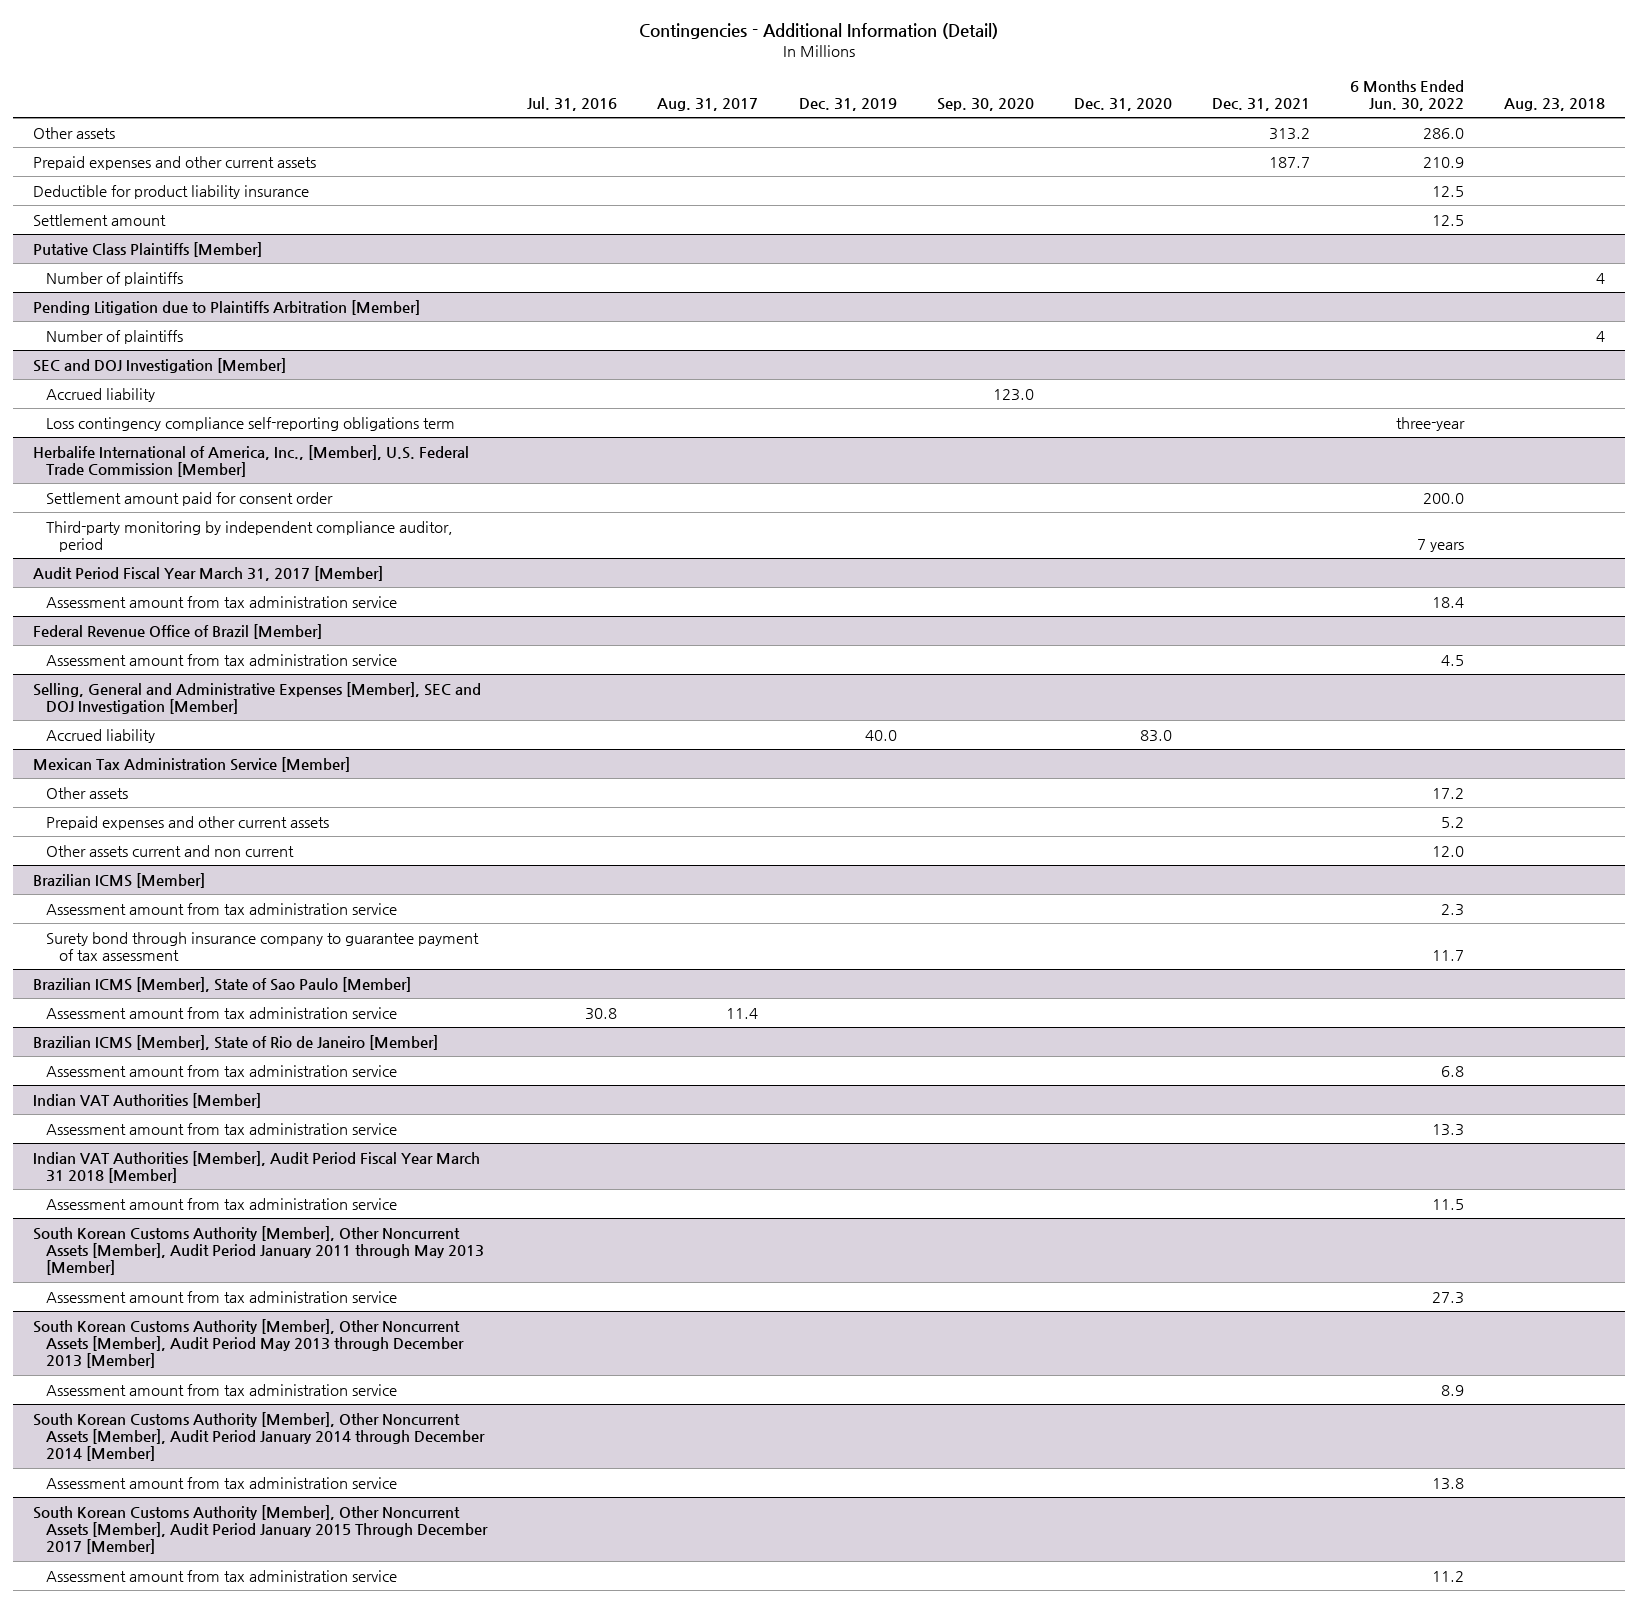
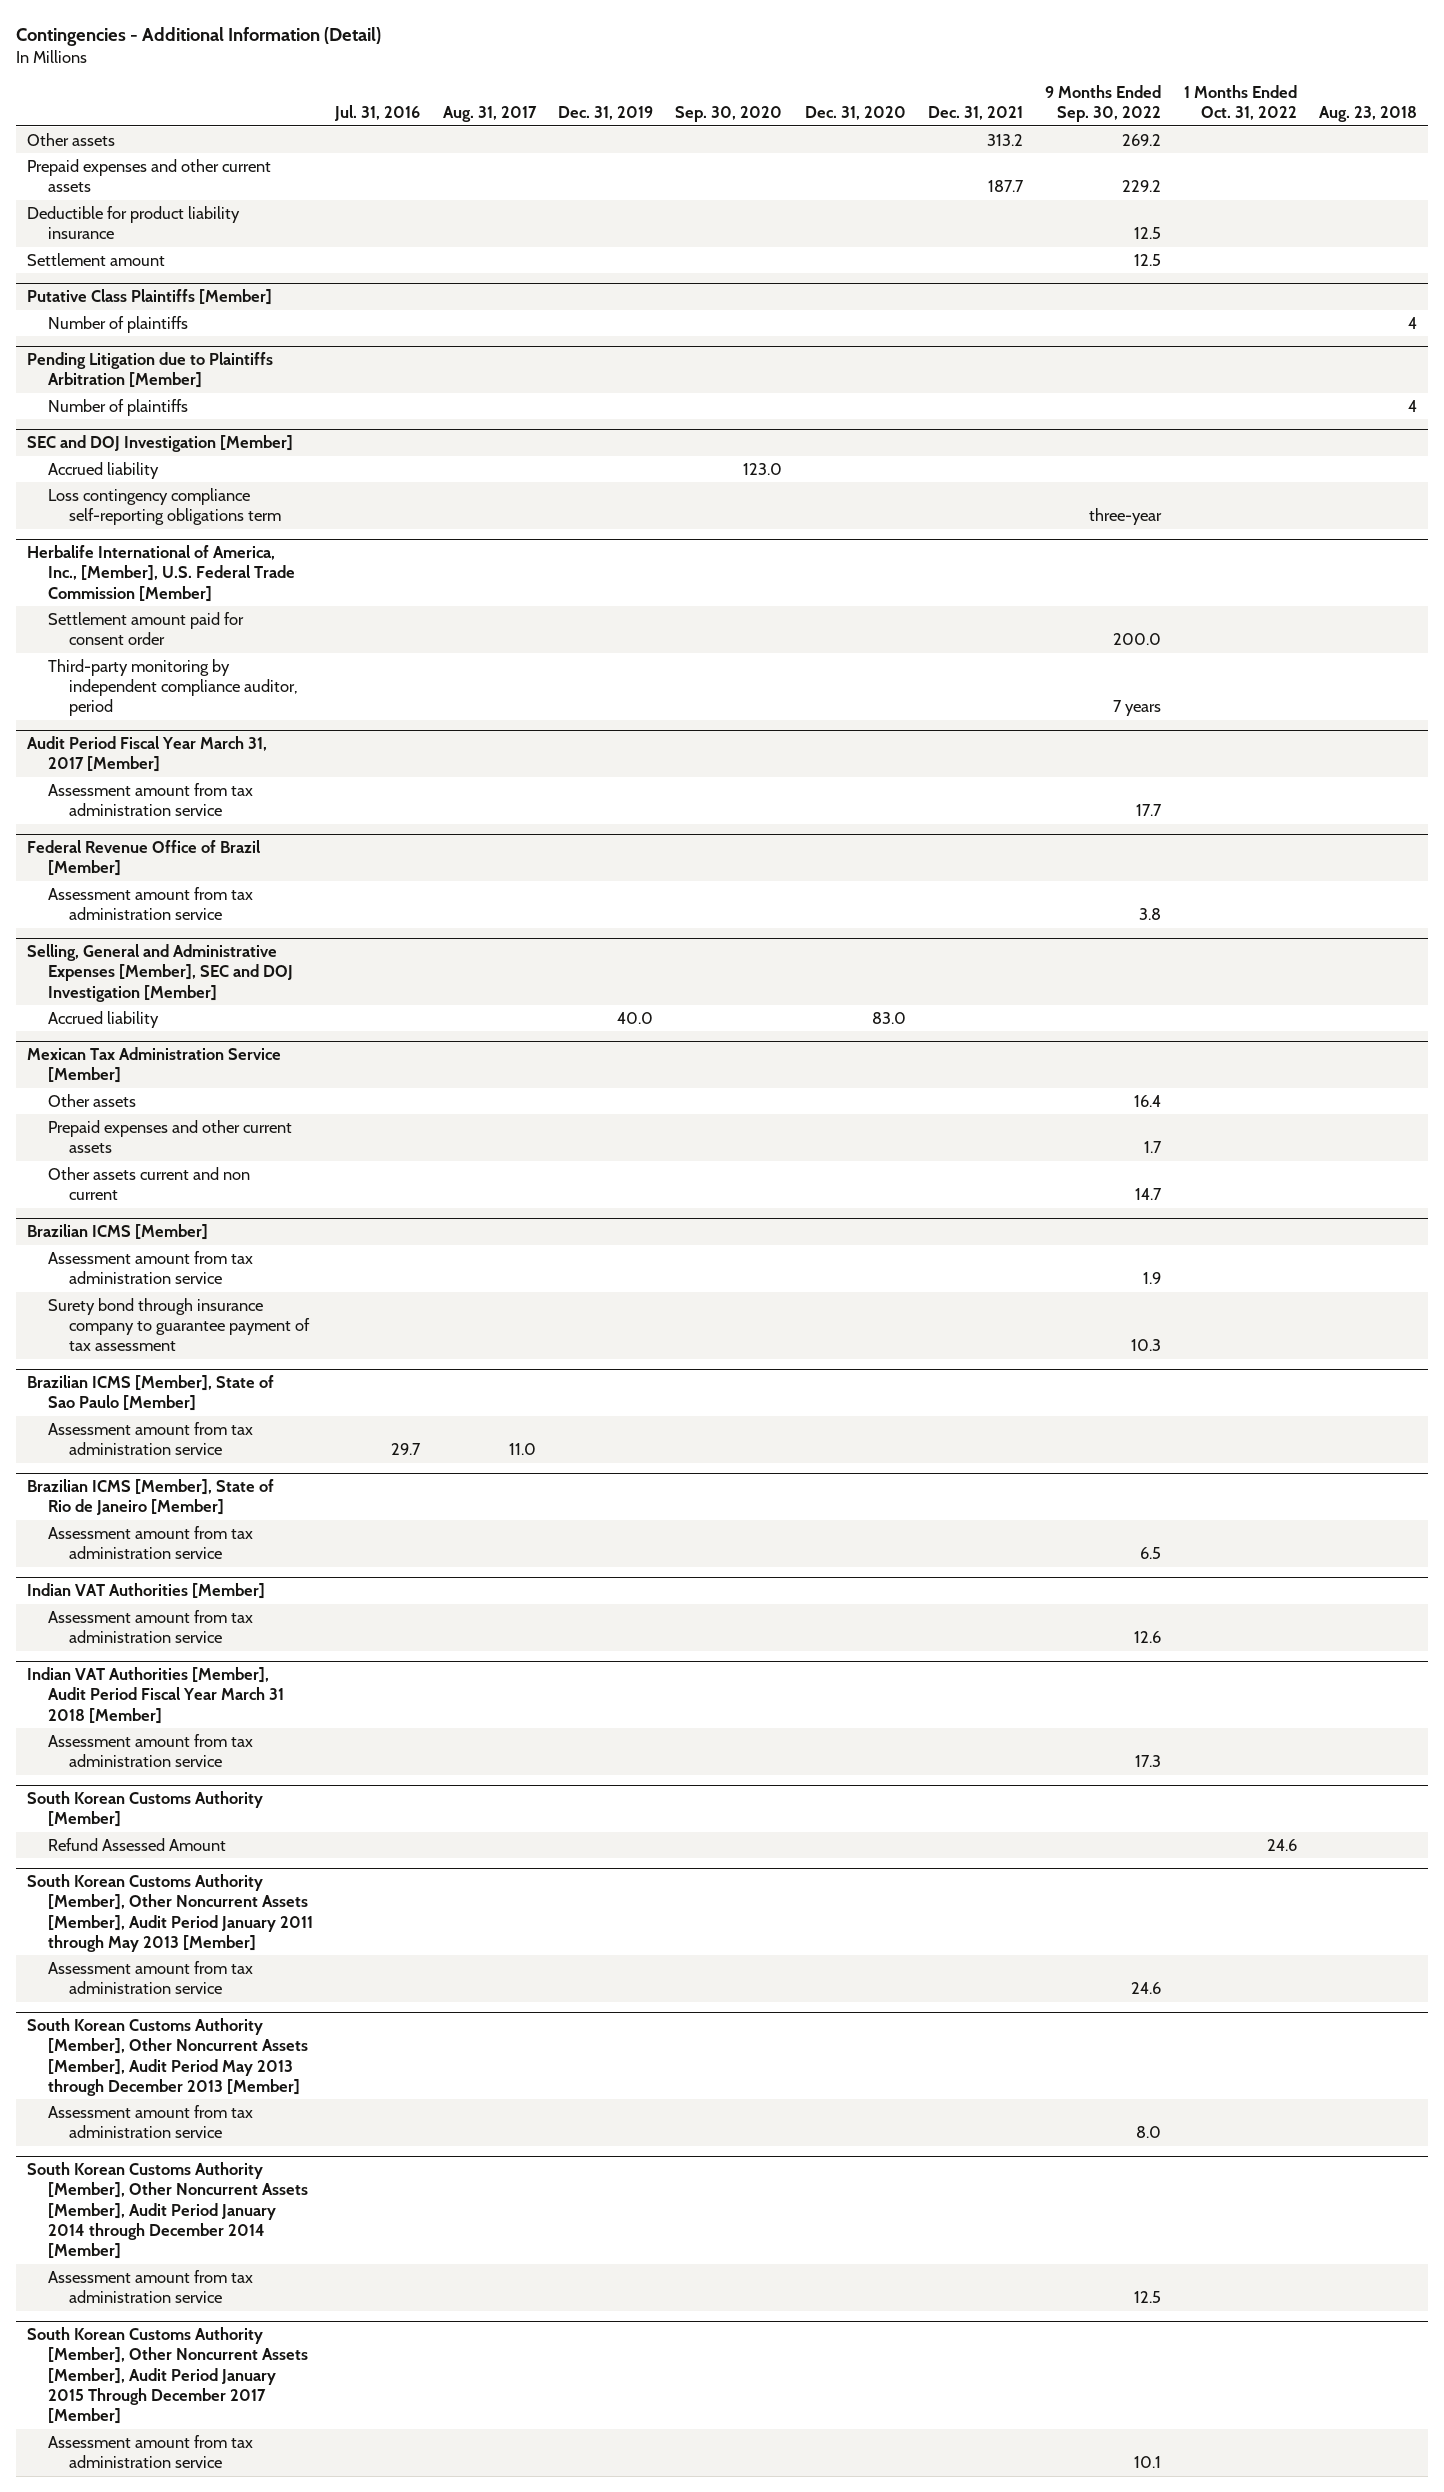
- | Jul. 31, 2016 | Aug. 31, 2017 | Dec. 31, 2019 | Sep. 30, 2020 | Dec. 31, 2020 | Dec. 31, 2021 | 6 Months Ended Jun. 30, 2022 | Aug. 23, 2018
+ | Jul. 31, 2016 | Aug. 31, 2017 | Dec. 31, 2019 | Sep. 30, 2020 | Dec. 31, 2020 | Dec. 31, 2021 | 9 Months Ended Sep. 30, 2022 | 1 Months Ended Oct. 31, 2022 | Aug. 23, 2018
@ Brazilian ICMS [Member], State of Sao Paulo [Member]
- Assessment amount from tax administration service | 30.8 | 11.4 | | | | | |
+ Assessment amount from tax administration service | 29.7 | 11.0 | | | | | | |
+ South Korean Customs Authority [Member]
+ Refund Assessed Amount | | | | | | | | 24.6 |

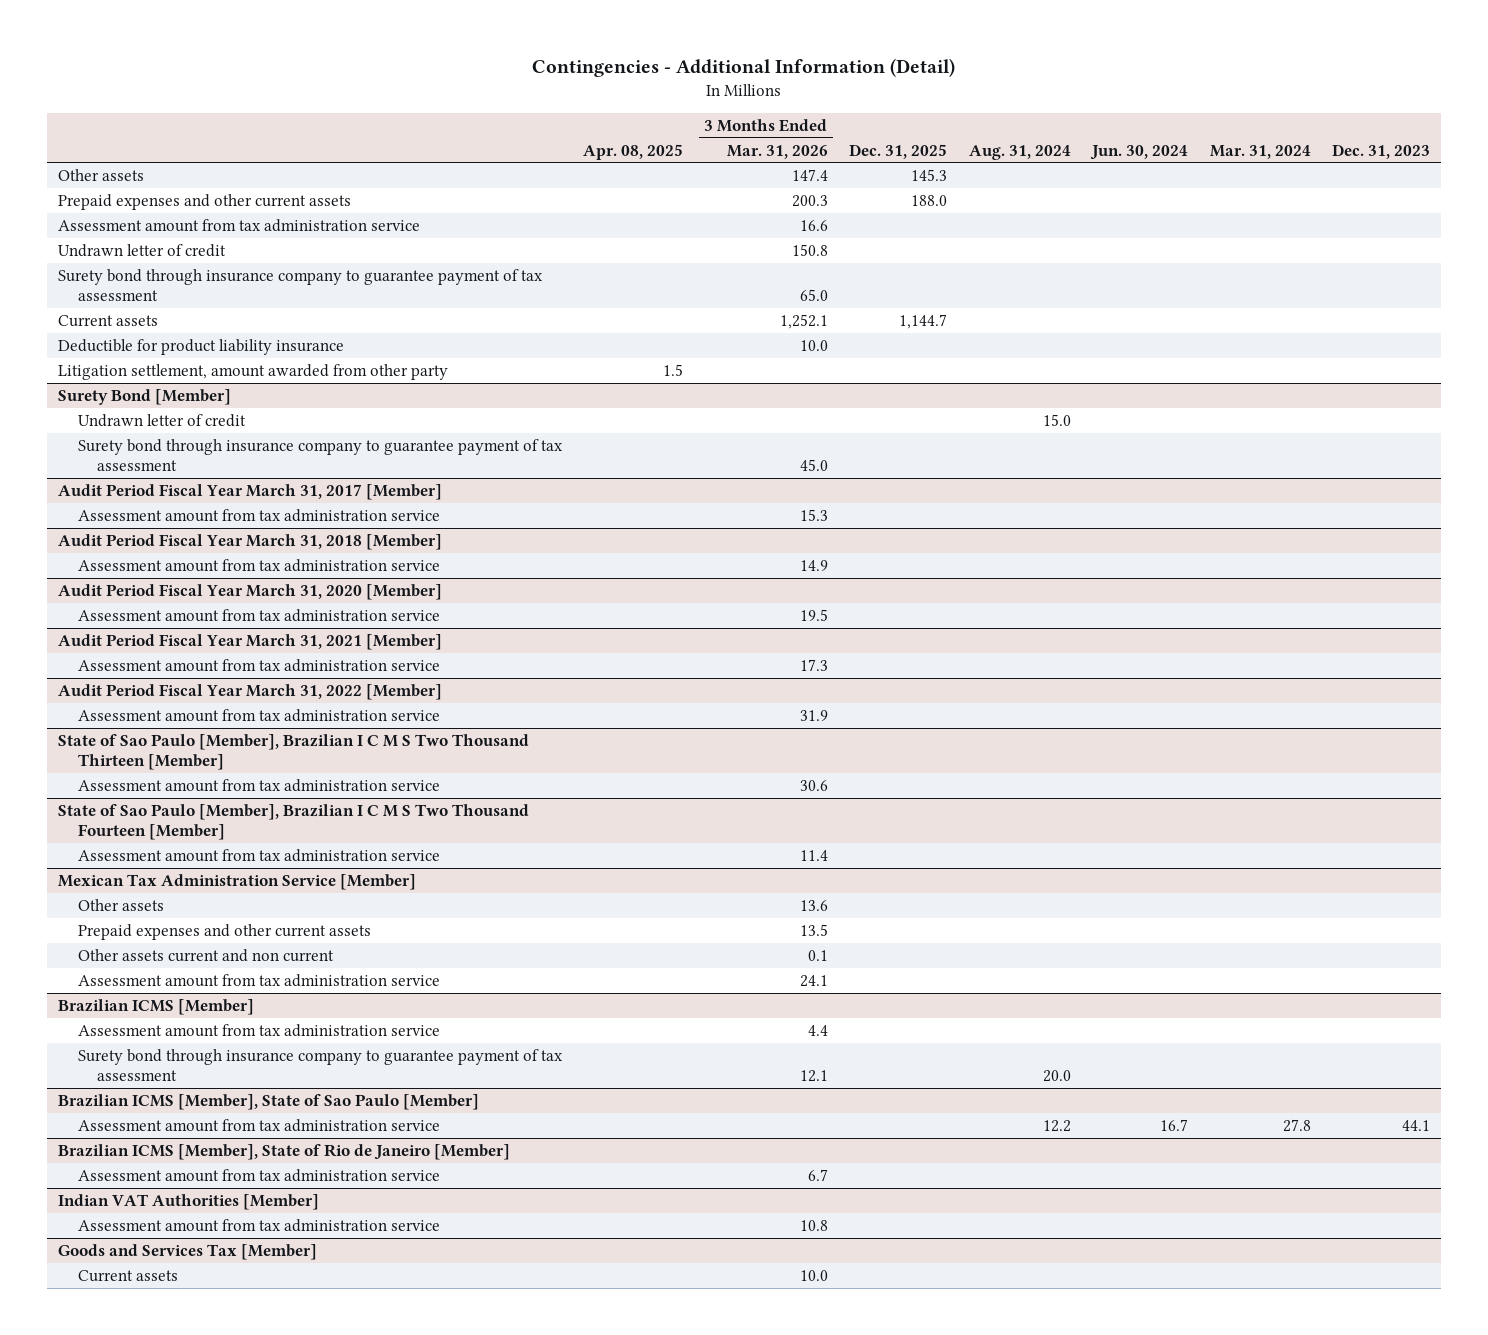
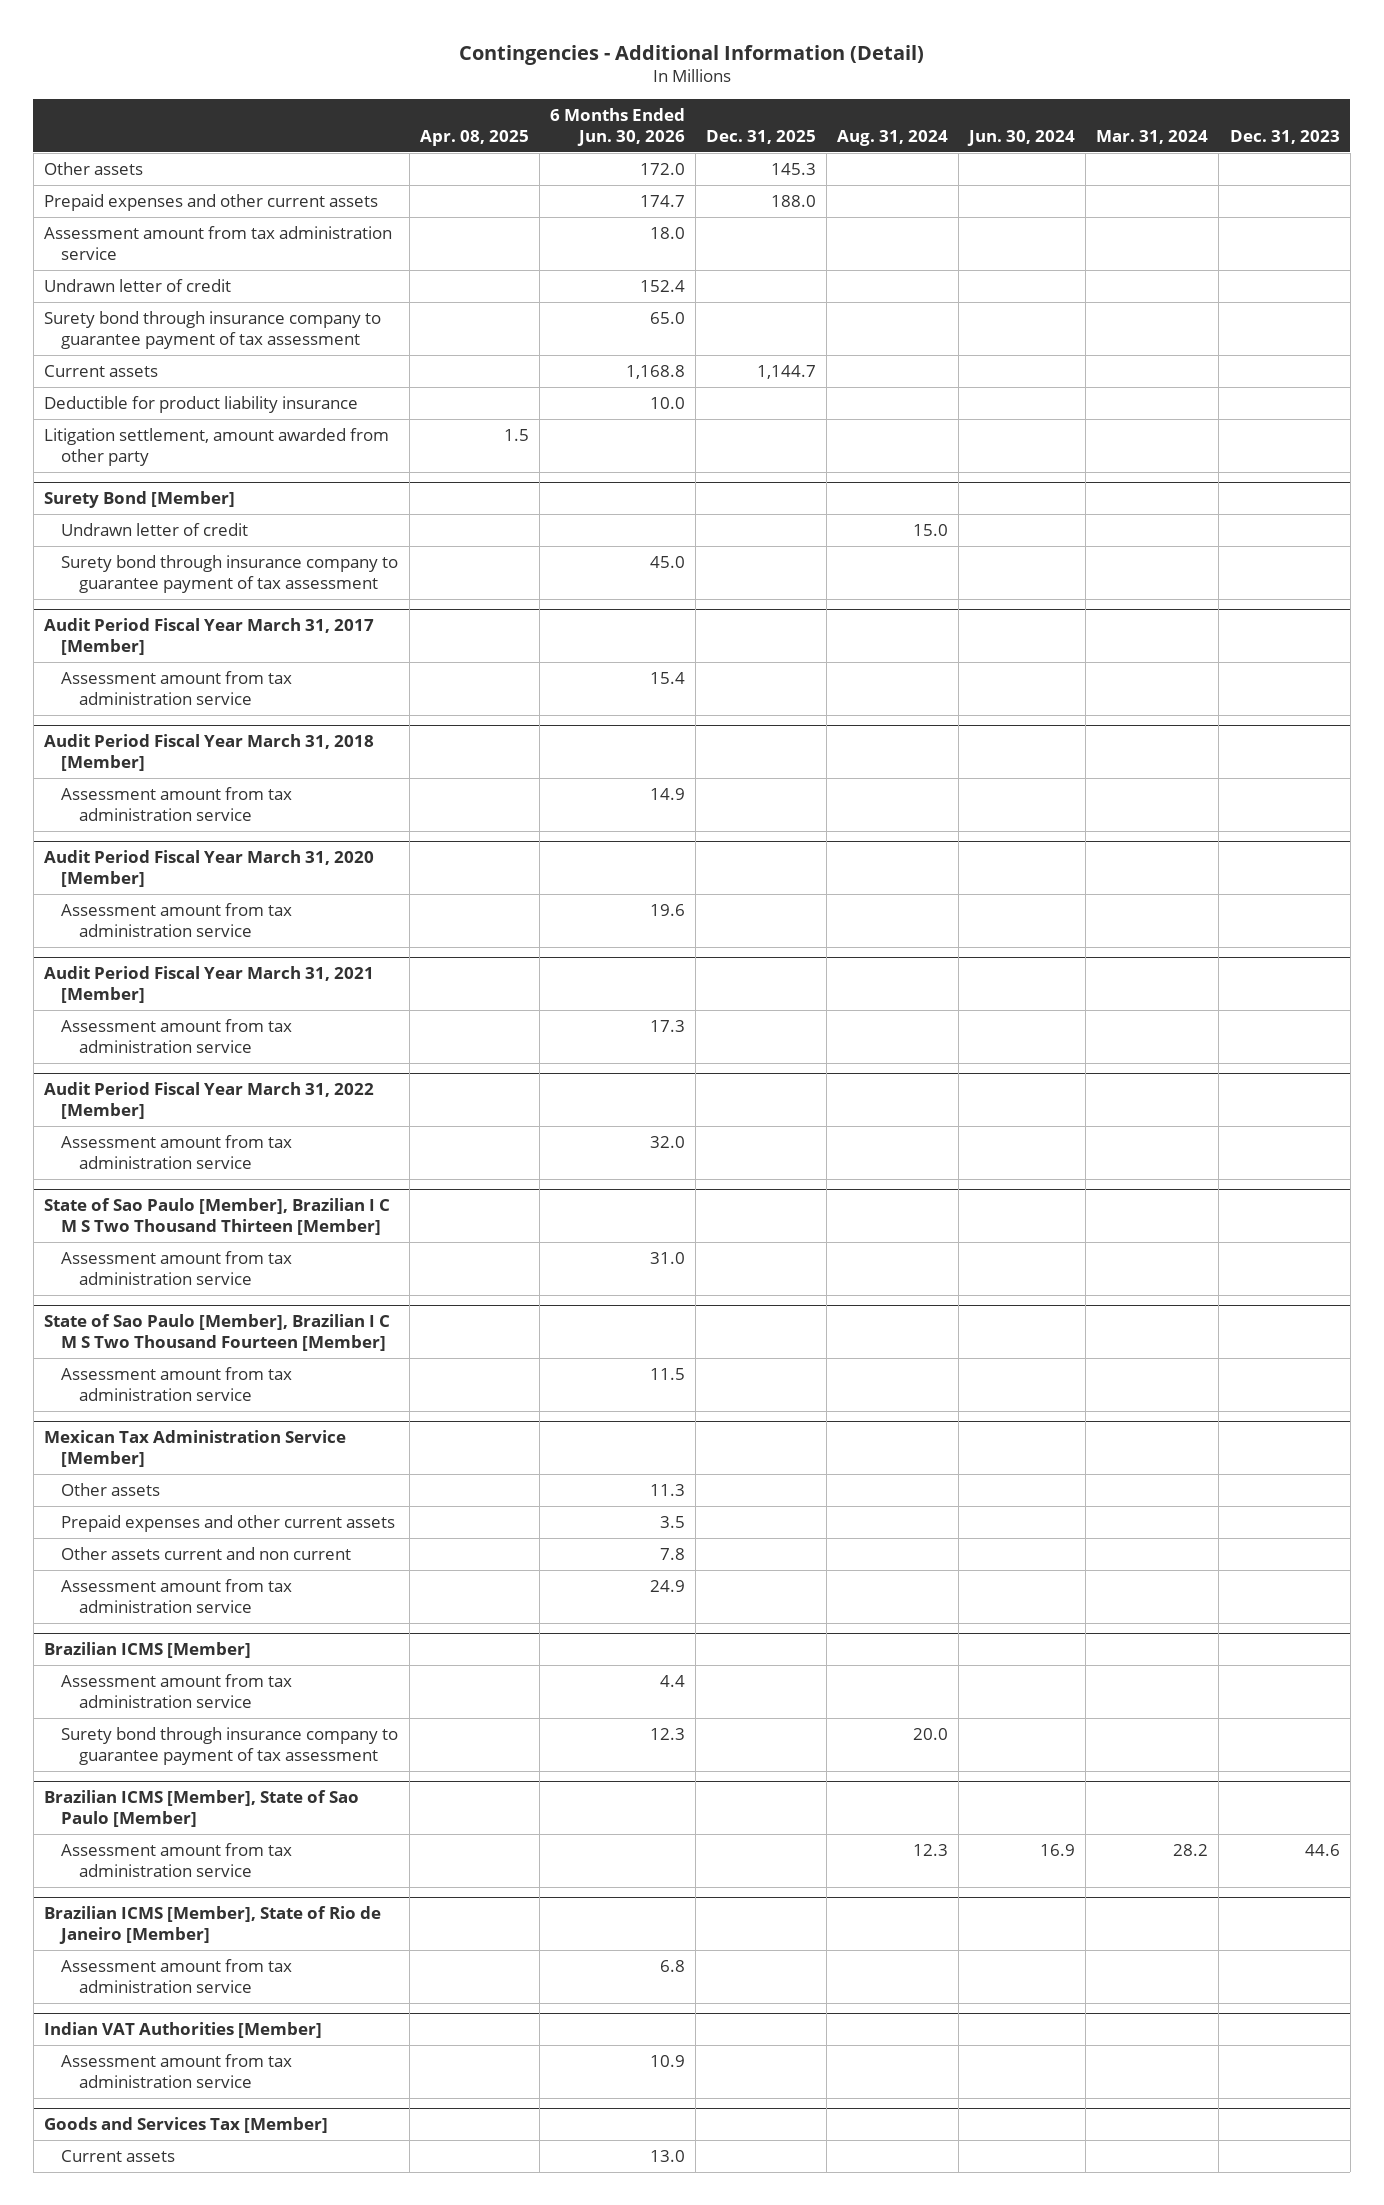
- | Apr. 08, 2025 | 3 Months Ended Mar. 31, 2026 | Dec. 31, 2025 | Aug. 31, 2024 | Jun. 30, 2024 | Mar. 31, 2024 | Dec. 31, 2023
+ | Apr. 08, 2025 | 6 Months Ended Jun. 30, 2026 | Dec. 31, 2025 | Aug. 31, 2024 | Jun. 30, 2024 | Mar. 31, 2024 | Dec. 31, 2023
@ Brazilian ICMS [Member], State of Sao Paulo [Member]
- Assessment amount from tax administration service | | | | 12.2 | 16.7 | 27.8 | 44.1
+ Assessment amount from tax administration service | | | | 12.3 | 16.9 | 28.2 | 44.6

